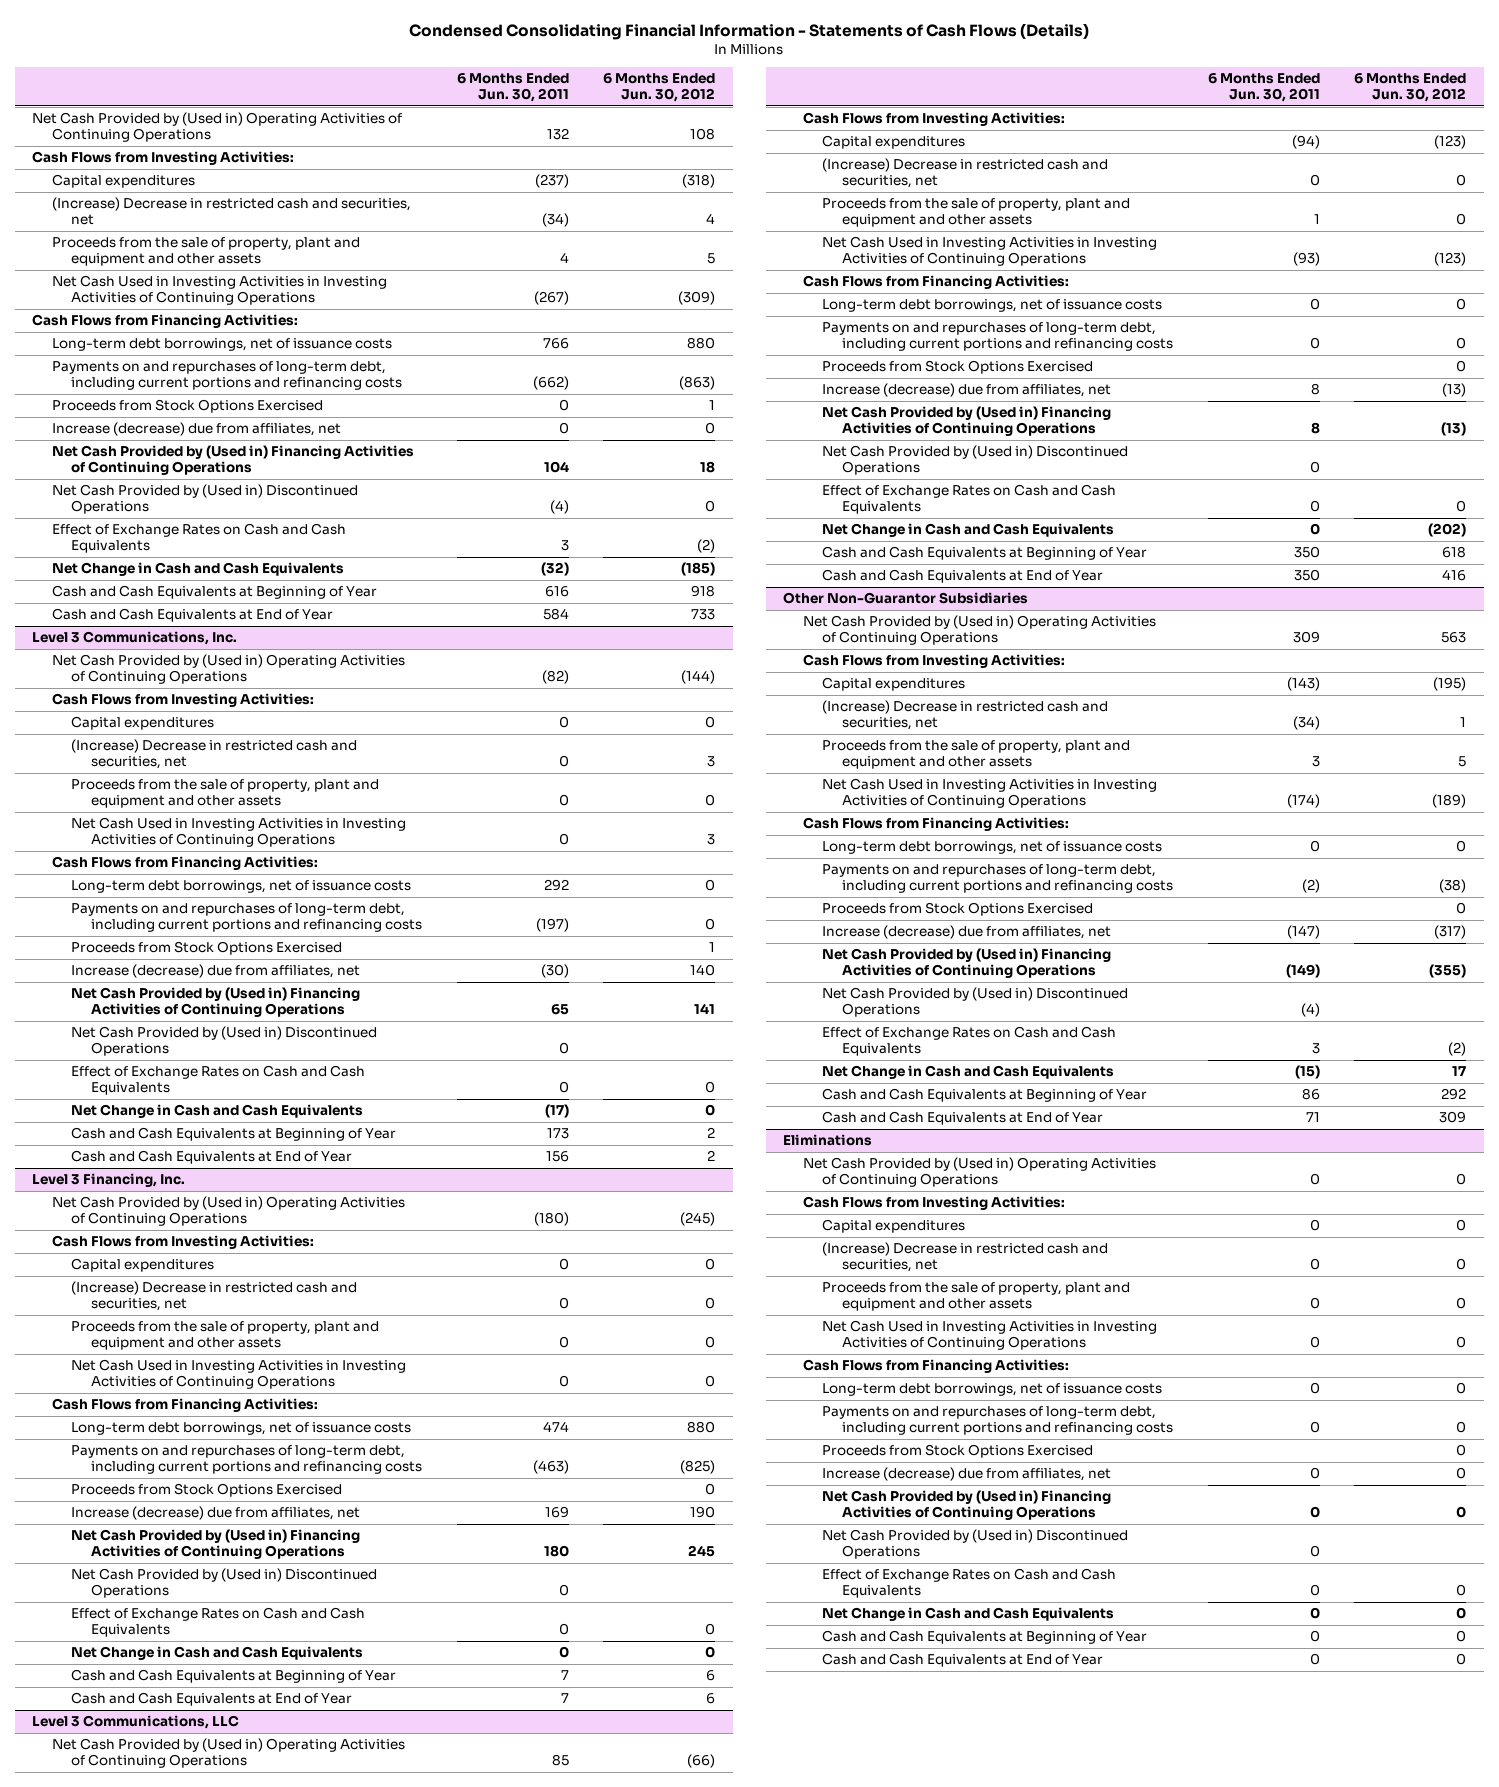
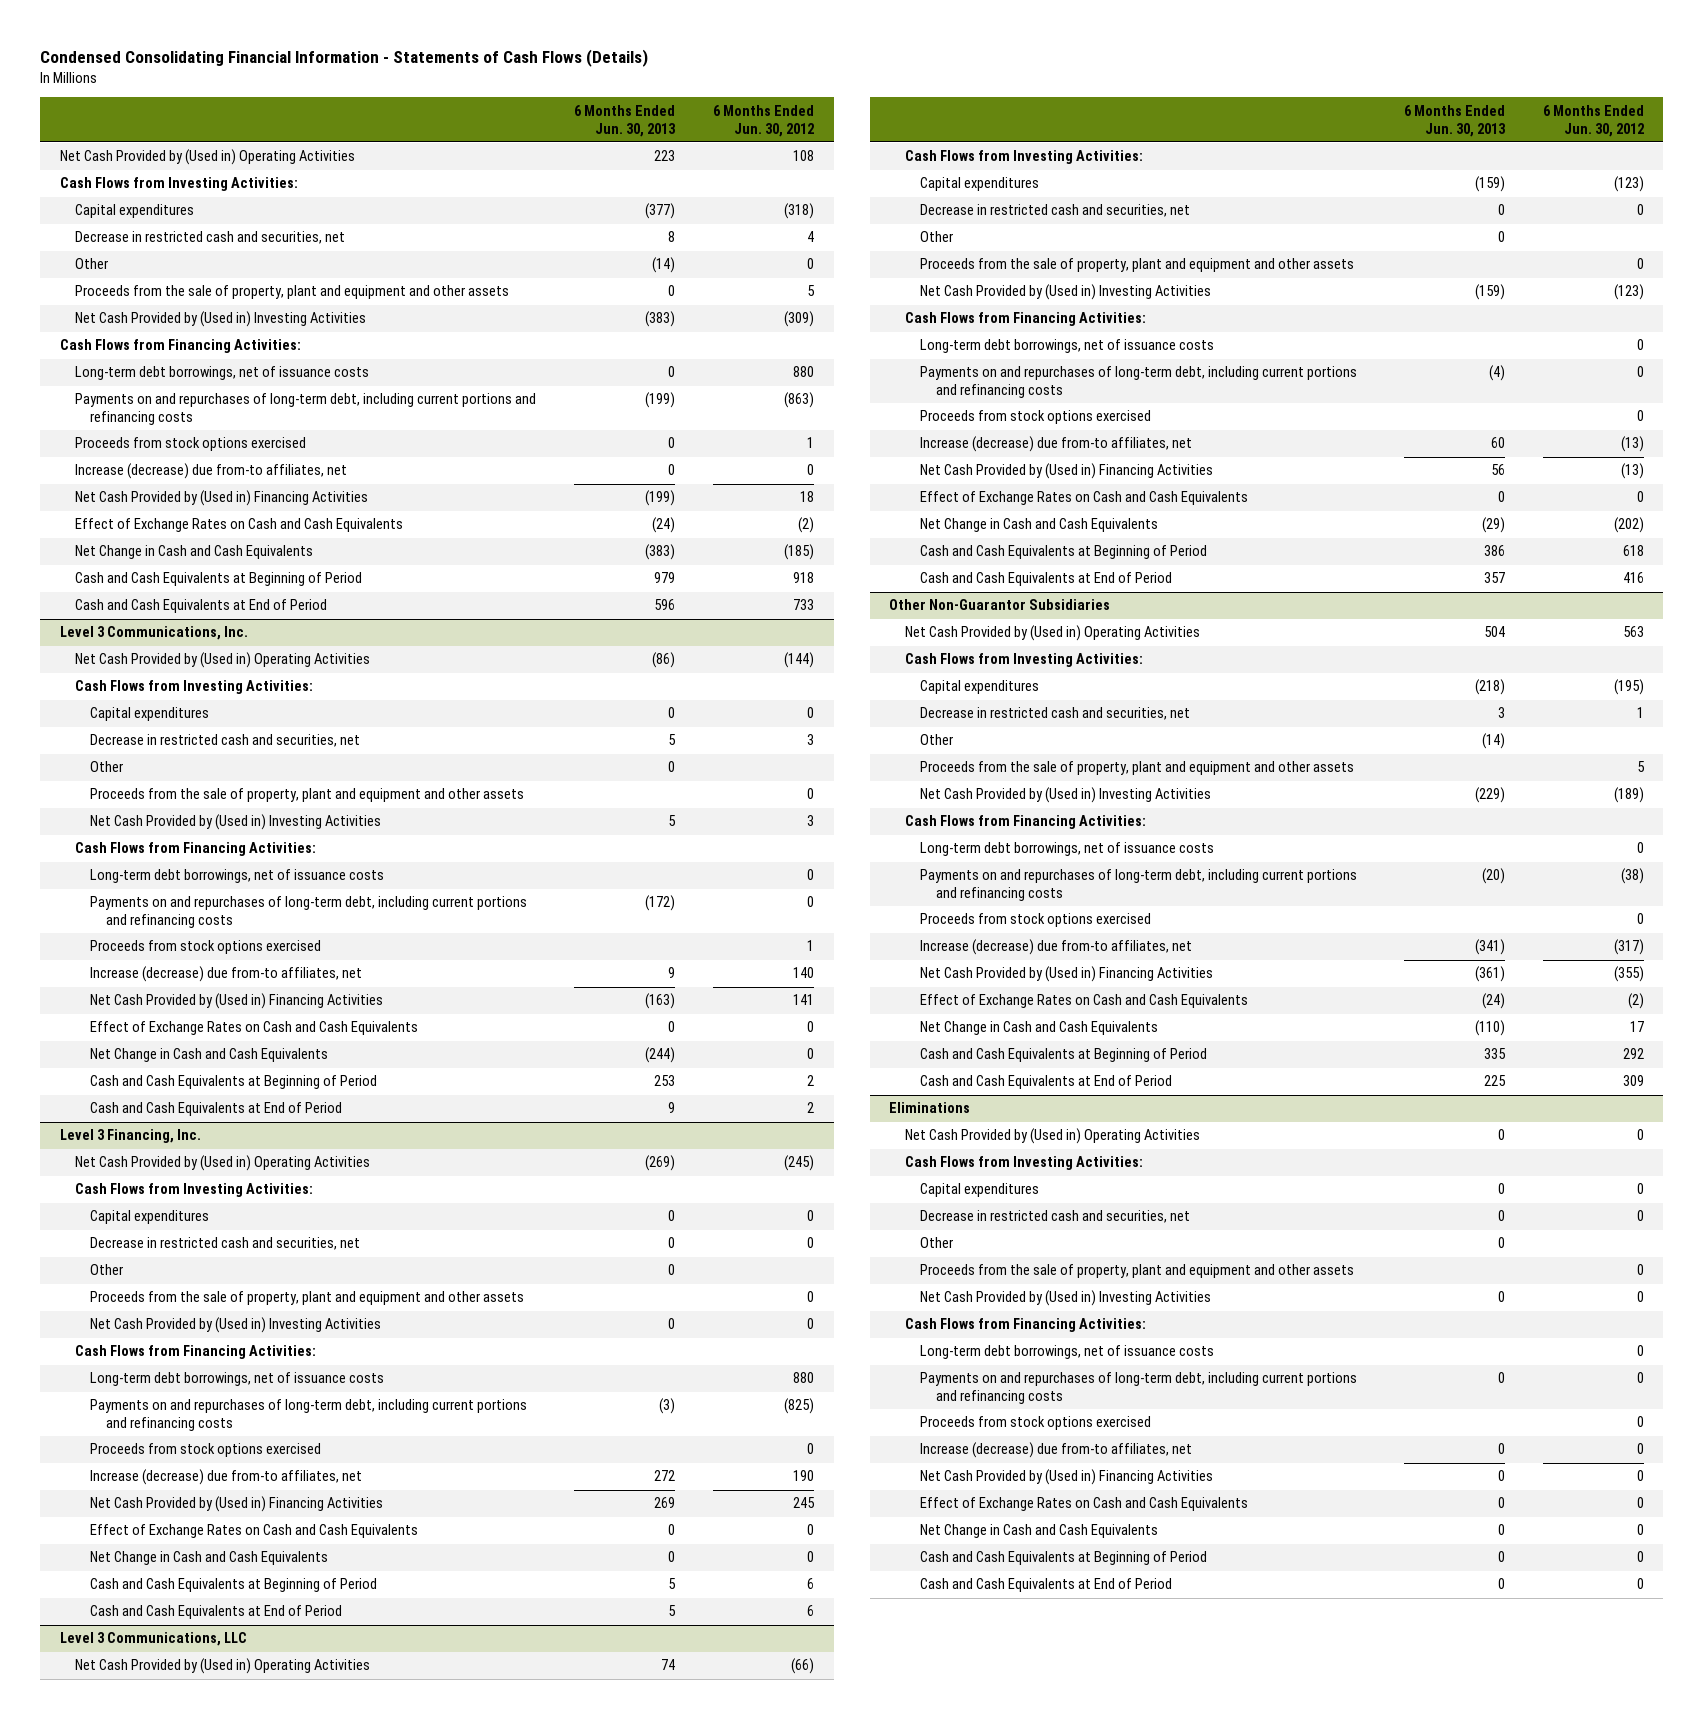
- | 6 Months Ended Jun. 30, 2011 | 6 Months Ended Jun. 30, 2012
+ | 6 Months Ended Jun. 30, 2013 | 6 Months Ended Jun. 30, 2012
- Net Cash Provided by (Used in) Operating Activities of Continuing Operations | 132 | 108
+ Net Cash Provided by (Used in) Operating Activities | 223 | 108
- (Increase) Decrease in restricted cash and securities, net | (34) | 4
+ Decrease in restricted cash and securities, net | 8 | 4
+ Other | (14) | 0
- Net Cash Used in Investing Activities in Investing Activities of Continuing Operations | (267) | (309)
+ Net Cash Provided by (Used in) Investing Activities | (383) | (309)
- Proceeds from Stock Options Exercised | 0 | 1
- Increase (decrease) due from affiliates, net | 0 | 0
- Net Cash Provided by (Used in) Financing Activities of Continuing Operations | 104 | 18
- Net Cash Provided by (Used in) Discontinued Operations | (4) | 0
+ Proceeds from stock options exercised | 0 | 1
+ Increase (decrease) due from-to affiliates, net | 0 | 0
+ Net Cash Provided by (Used in) Financing Activities | (199) | 18
- Cash and Cash Equivalents at Beginning of Year | 616 | 918
- Cash and Cash Equivalents at End of Year | 584 | 733
+ Cash and Cash Equivalents at Beginning of Period | 979 | 918
+ Cash and Cash Equivalents at End of Period | 596 | 733
@ Level 3 Communications, Inc.
- Net Cash Provided by (Used in) Operating Activities of Continuing Operations | (82) | (144)
+ Net Cash Provided by (Used in) Operating Activities | (86) | (144)
- (Increase) Decrease in restricted cash and securities, net | 0 | 3
+ Decrease in restricted cash and securities, net | 5 | 3
+ Other | 0 |
- Net Cash Used in Investing Activities in Investing Activities of Continuing Operations | 0 | 3
+ Net Cash Provided by (Used in) Investing Activities | 5 | 3
- Proceeds from Stock Options Exercised | | 1
- Increase (decrease) due from affiliates, net | (30) | 140
- Net Cash Provided by (Used in) Financing Activities of Continuing Operations | 65 | 141
- Net Cash Provided by (Used in) Discontinued Operations | 0 |
+ Proceeds from stock options exercised | | 1
+ Increase (decrease) due from-to affiliates, net | 9 | 140
+ Net Cash Provided by (Used in) Financing Activities | (163) | 141
- Cash and Cash Equivalents at Beginning of Year | 173 | 2
- Cash and Cash Equivalents at End of Year | 156 | 2
+ Cash and Cash Equivalents at Beginning of Period | 253 | 2
+ Cash and Cash Equivalents at End of Period | 9 | 2
@ Level 3 Financing, Inc.
- Net Cash Provided by (Used in) Operating Activities of Continuing Operations | (180) | (245)
+ Net Cash Provided by (Used in) Operating Activities | (269) | (245)
- (Increase) Decrease in restricted cash and securities, net | 0 | 0
+ Decrease in restricted cash and securities, net | 0 | 0
+ Other | 0 |
- Net Cash Used in Investing Activities in Investing Activities of Continuing Operations | 0 | 0
+ Net Cash Provided by (Used in) Investing Activities | 0 | 0
- Proceeds from Stock Options Exercised | | 0
- Increase (decrease) due from affiliates, net | 169 | 190
- Net Cash Provided by (Used in) Financing Activities of Continuing Operations | 180 | 245
- Net Cash Provided by (Used in) Discontinued Operations | 0 |
+ Proceeds from stock options exercised | | 0
+ Increase (decrease) due from-to affiliates, net | 272 | 190
+ Net Cash Provided by (Used in) Financing Activities | 269 | 245
- Cash and Cash Equivalents at Beginning of Year | 7 | 6
- Cash and Cash Equivalents at End of Year | 7 | 6
+ Cash and Cash Equivalents at Beginning of Period | 5 | 6
+ Cash and Cash Equivalents at End of Period | 5 | 6
@ Level 3 Communications, LLC
- Net Cash Provided by (Used in) Operating Activities of Continuing Operations | 85 | (66)
+ Net Cash Provided by (Used in) Operating Activities | 74 | (66)
- (Increase) Decrease in restricted cash and securities, net | 0 | 0
+ Decrease in restricted cash and securities, net | 0 | 0
+ Other | 0 |
- Net Cash Used in Investing Activities in Investing Activities of Continuing Operations | (93) | (123)
+ Net Cash Provided by (Used in) Investing Activities | (159) | (123)
- Proceeds from Stock Options Exercised | | 0
- Increase (decrease) due from affiliates, net | 8 | (13)
- Net Cash Provided by (Used in) Financing Activities of Continuing Operations | 8 | (13)
- Net Cash Provided by (Used in) Discontinued Operations | 0 |
+ Proceeds from stock options exercised | | 0
+ Increase (decrease) due from-to affiliates, net | 60 | (13)
+ Net Cash Provided by (Used in) Financing Activities | 56 | (13)
- Cash and Cash Equivalents at Beginning of Year | 350 | 618
- Cash and Cash Equivalents at End of Year | 350 | 416
+ Cash and Cash Equivalents at Beginning of Period | 386 | 618
+ Cash and Cash Equivalents at End of Period | 357 | 416
@ Other Non-Guarantor Subsidiaries
- Net Cash Provided by (Used in) Operating Activities of Continuing Operations | 309 | 563
+ Net Cash Provided by (Used in) Operating Activities | 504 | 563
- (Increase) Decrease in restricted cash and securities, net | (34) | 1
+ Decrease in restricted cash and securities, net | 3 | 1
+ Other | (14) |
- Net Cash Used in Investing Activities in Investing Activities of Continuing Operations | (174) | (189)
+ Net Cash Provided by (Used in) Investing Activities | (229) | (189)
- Proceeds from Stock Options Exercised | | 0
- Increase (decrease) due from affiliates, net | (147) | (317)
- Net Cash Provided by (Used in) Financing Activities of Continuing Operations | (149) | (355)
- Net Cash Provided by (Used in) Discontinued Operations | (4) |
+ Proceeds from stock options exercised | | 0
+ Increase (decrease) due from-to affiliates, net | (341) | (317)
+ Net Cash Provided by (Used in) Financing Activities | (361) | (355)
- Cash and Cash Equivalents at Beginning of Year | 86 | 292
- Cash and Cash Equivalents at End of Year | 71 | 309
+ Cash and Cash Equivalents at Beginning of Period | 335 | 292
+ Cash and Cash Equivalents at End of Period | 225 | 309
@ Eliminations
- Net Cash Provided by (Used in) Operating Activities of Continuing Operations | 0 | 0
+ Net Cash Provided by (Used in) Operating Activities | 0 | 0
- (Increase) Decrease in restricted cash and securities, net | 0 | 0
+ Decrease in restricted cash and securities, net | 0 | 0
+ Other | 0 |
- Net Cash Used in Investing Activities in Investing Activities of Continuing Operations | 0 | 0
+ Net Cash Provided by (Used in) Investing Activities | 0 | 0
- Proceeds from Stock Options Exercised | | 0
- Increase (decrease) due from affiliates, net | 0 | 0
- Net Cash Provided by (Used in) Financing Activities of Continuing Operations | 0 | 0
- Net Cash Provided by (Used in) Discontinued Operations | 0 |
+ Proceeds from stock options exercised | | 0
+ Increase (decrease) due from-to affiliates, net | 0 | 0
+ Net Cash Provided by (Used in) Financing Activities | 0 | 0
- Cash and Cash Equivalents at Beginning of Year | 0 | 0
- Cash and Cash Equivalents at End of Year | 0 | 0
+ Cash and Cash Equivalents at Beginning of Period | 0 | 0
+ Cash and Cash Equivalents at End of Period | 0 | 0

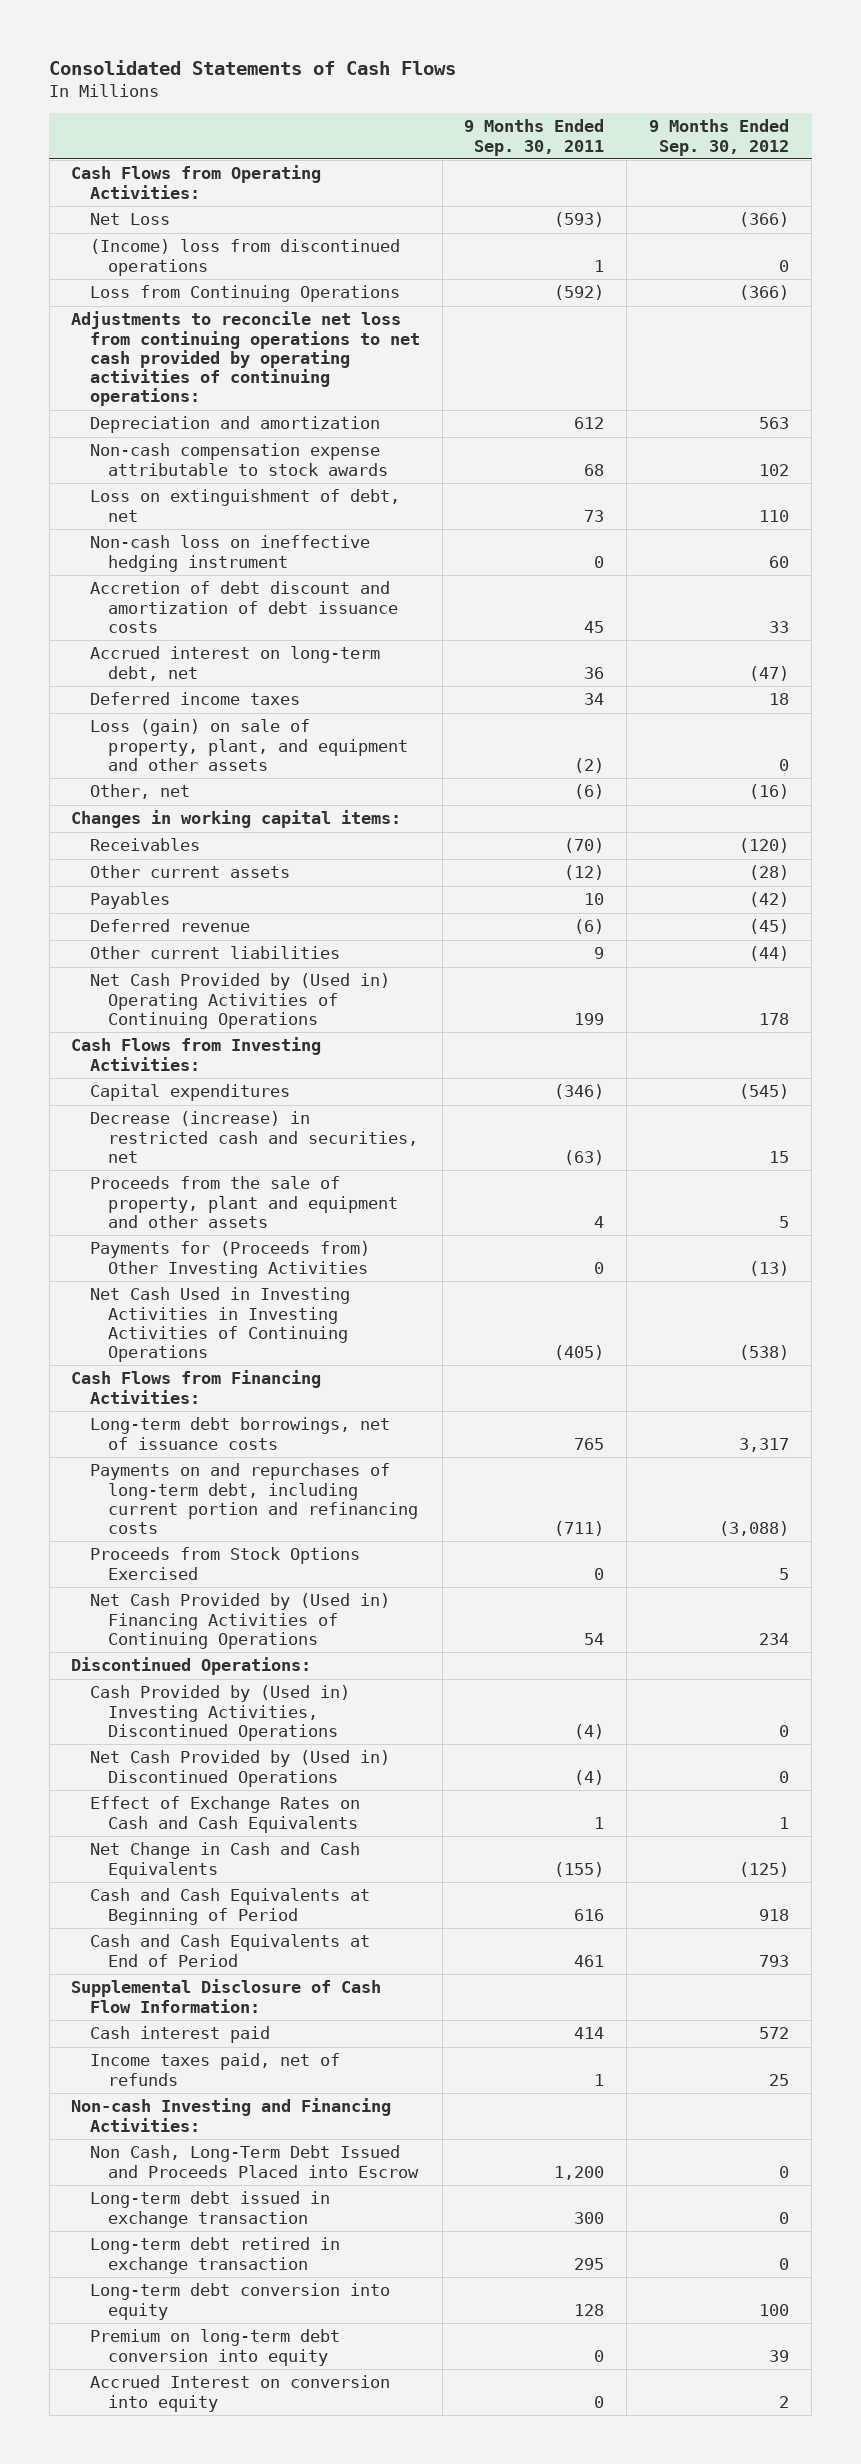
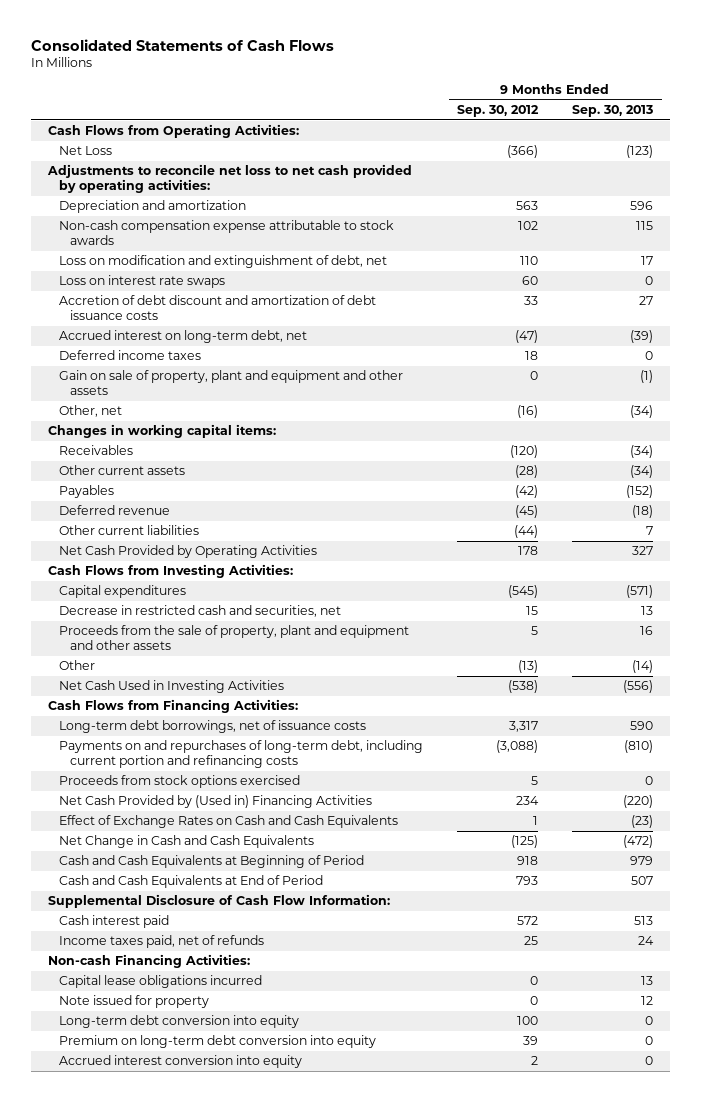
- | 9 Months Ended Sep. 30, 2011 | 9 Months Ended Sep. 30, 2012
+ | 9 Months Ended Sep. 30, 2012 | 9 Months Ended Sep. 30, 2013
- (Income) loss from discontinued operations | 1 | 0
- Loss from Continuing Operations | (592) | (366)
- Adjustments to reconcile net loss from continuing operations to net cash provided by operating activities of continuing operations:
+ Adjustments to reconcile net loss to net cash provided by operating activities:
- Loss on extinguishment of debt, net | 73 | 110
- Non-cash loss on ineffective hedging instrument | 0 | 60
+ Loss on modification and extinguishment of debt, net | 110 | 17
+ Loss on interest rate swaps | 60 | 0
- Loss (gain) on sale of property, plant, and equipment and other assets | (2) | 0
+ Gain on sale of property, plant and equipment and other assets | 0 | (1)
- Net Cash Provided by (Used in) Operating Activities of Continuing Operations | 199 | 178
+ Net Cash Provided by Operating Activities | 178 | 327
- Decrease (increase) in restricted cash and securities, net | (63) | 15
+ Decrease in restricted cash and securities, net | 15 | 13
- Payments for (Proceeds from) Other Investing Activities | 0 | (13)
- Net Cash Used in Investing Activities in Investing Activities of Continuing Operations | (405) | (538)
+ Other | (13) | (14)
+ Net Cash Used in Investing Activities | (538) | (556)
- Proceeds from Stock Options Exercised | 0 | 5
- Net Cash Provided by (Used in) Financing Activities of Continuing Operations | 54 | 234
- Discontinued Operations:
- Cash Provided by (Used in) Investing Activities, Discontinued Operations | (4) | 0
- Net Cash Provided by (Used in) Discontinued Operations | (4) | 0
+ Proceeds from stock options exercised | 5 | 0
+ Net Cash Provided by (Used in) Financing Activities | 234 | (220)
- Non-cash Investing and Financing Activities:
- Non Cash, Long-Term Debt Issued and Proceeds Placed into Escrow | 1,200 | 0
- Long-term debt issued in exchange transaction | 300 | 0
- Long-term debt retired in exchange transaction | 295 | 0
+ Non-cash Financing Activities:
+ Capital lease obligations incurred | 0 | 13
+ Note issued for property | 0 | 12
- Accrued Interest on conversion into equity | 0 | 2
+ Accrued interest conversion into equity | 2 | 0

